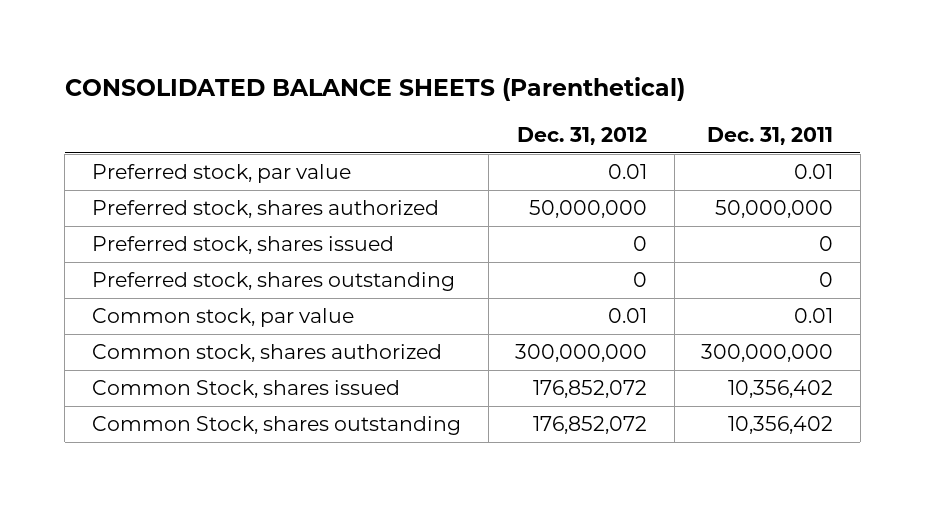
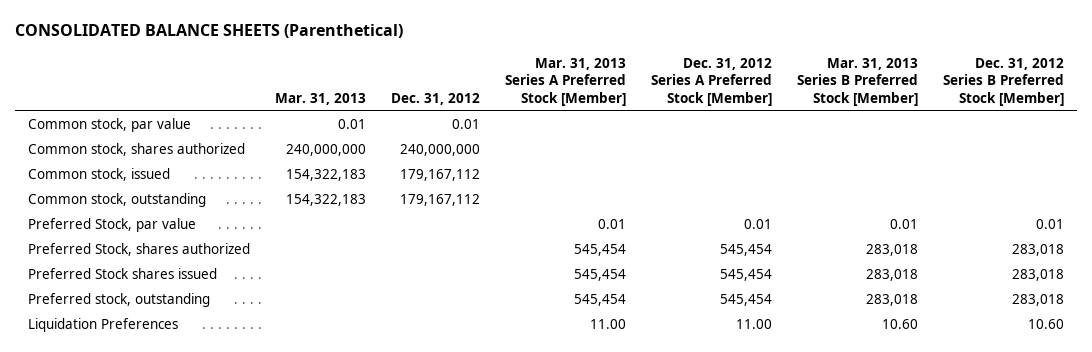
- | Dec. 31, 2012 | Dec. 31, 2011
+ | Mar. 31, 2013 | Dec. 31, 2012 | Mar. 31, 2013 Series A Preferred Stock [Member] | Dec. 31, 2012 Series A Preferred Stock [Member] | Mar. 31, 2013 Series B Preferred Stock [Member] | Dec. 31, 2012 Series B Preferred Stock [Member]
- Preferred stock, par value | 0.01 | 0.01
- Preferred stock, shares authorized | 50,000,000 | 50,000,000
- Preferred stock, shares issued | 0 | 0
- Preferred stock, shares outstanding | 0 | 0
- Common stock, shares authorized | 300,000,000 | 300,000,000
- Common Stock, shares issued | 176,852,072 | 10,356,402
- Common Stock, shares outstanding | 176,852,072 | 10,356,402
+ Common stock, shares authorized | 240,000,000 | 240,000,000 | | | |
+ Common stock, issued | 154,322,183 | 179,167,112 | | | |
+ Common stock, outstanding | 154,322,183 | 179,167,112 | | | |
+ Preferred Stock, par value | | | 0.01 | 0.01 | 0.01 | 0.01
+ Preferred Stock, shares authorized | | | 545,454 | 545,454 | 283,018 | 283,018
+ Preferred Stock shares issued | | | 545,454 | 545,454 | 283,018 | 283,018
+ Preferred stock, outstanding | | | 545,454 | 545,454 | 283,018 | 283,018
+ Liquidation Preferences | | | 11.00 | 11.00 | 10.60 | 10.60

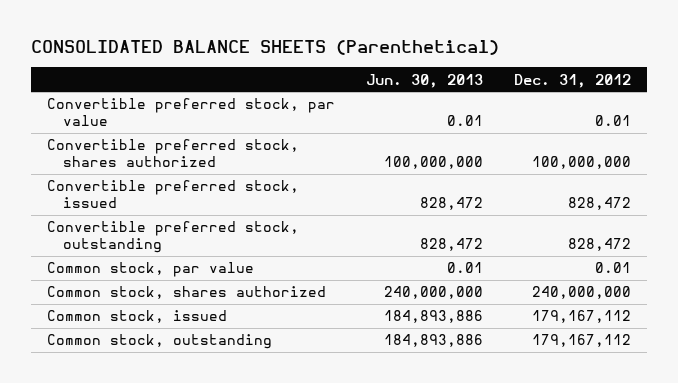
- | Mar. 31, 2013 | Dec. 31, 2012 | Mar. 31, 2013 Series A Preferred Stock [Member] | Dec. 31, 2012 Series A Preferred Stock [Member] | Mar. 31, 2013 Series B Preferred Stock [Member] | Dec. 31, 2012 Series B Preferred Stock [Member]
+ | Jun. 30, 2013 | Dec. 31, 2012
+ Convertible preferred stock, par value | 0.01 | 0.01
+ Convertible preferred stock, shares authorized | 100,000,000 | 100,000,000
+ Convertible preferred stock, issued | 828,472 | 828,472
+ Convertible preferred stock, outstanding | 828,472 | 828,472
- Preferred Stock, par value | | | 0.01 | 0.01 | 0.01 | 0.01
- Preferred Stock, shares authorized | | | 545,454 | 545,454 | 283,018 | 283,018
- Preferred Stock shares issued | | | 545,454 | 545,454 | 283,018 | 283,018
- Preferred stock, outstanding | | | 545,454 | 545,454 | 283,018 | 283,018
- Liquidation Preferences | | | 11.00 | 11.00 | 10.60 | 10.60

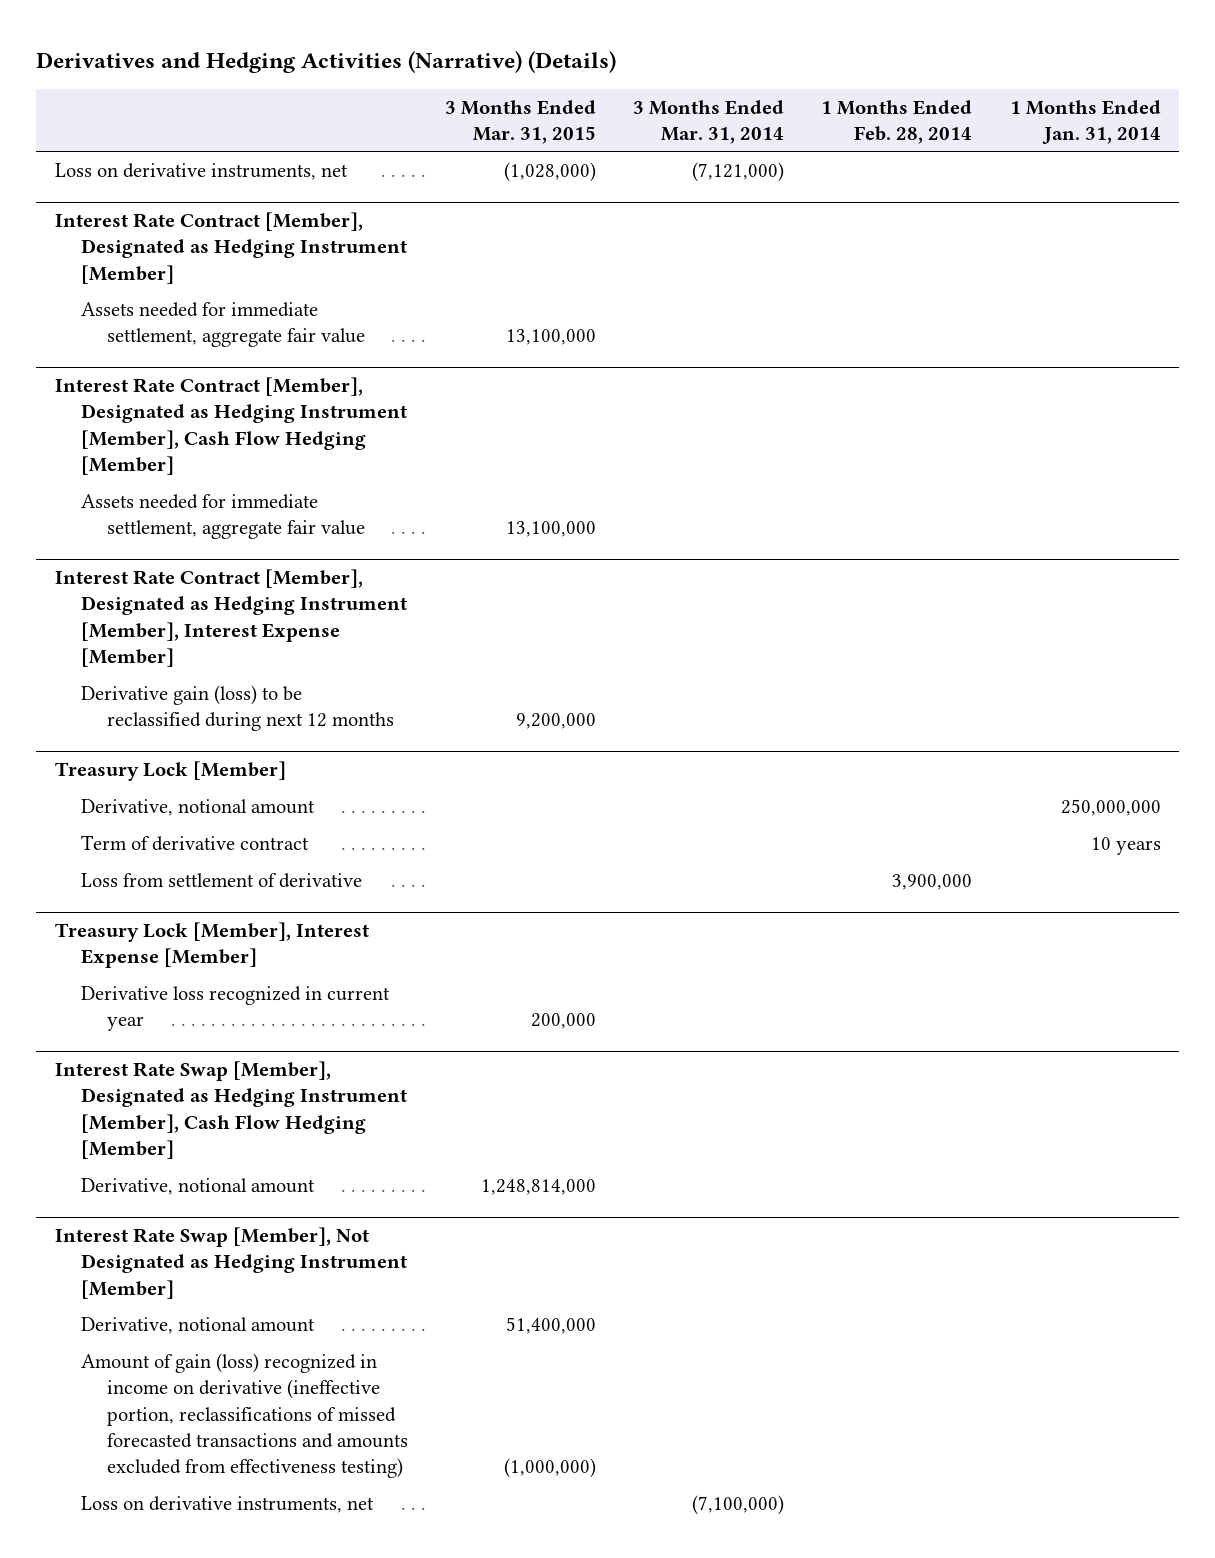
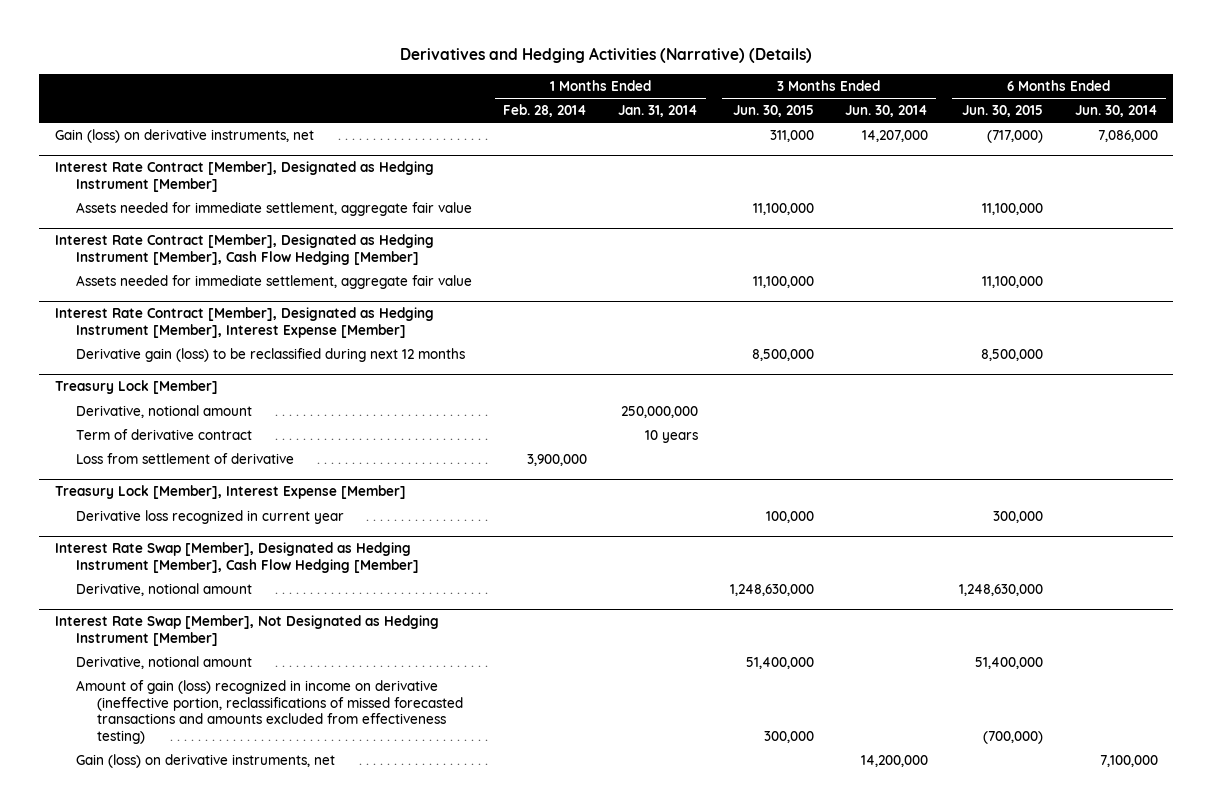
- | 3 Months Ended Mar. 31, 2015 | 3 Months Ended Mar. 31, 2014 | 1 Months Ended Feb. 28, 2014 | 1 Months Ended Jan. 31, 2014
+ | 1 Months Ended Feb. 28, 2014 | 1 Months Ended Jan. 31, 2014 | 3 Months Ended Jun. 30, 2015 | 3 Months Ended Jun. 30, 2014 | 6 Months Ended Jun. 30, 2015 | 6 Months Ended Jun. 30, 2014
- Loss on derivative instruments, net | (1,028,000) | (7,121,000) | |
+ Gain (loss) on derivative instruments, net | | | 311,000 | 14,207,000 | (717,000) | 7,086,000
@ Interest Rate Swap [Member], Not Designated as Hedging Instrument [Member]
- Loss on derivative instruments, net | | (7,100,000) | |
+ Gain (loss) on derivative instruments, net | | | | 14,200,000 | | 7,100,000

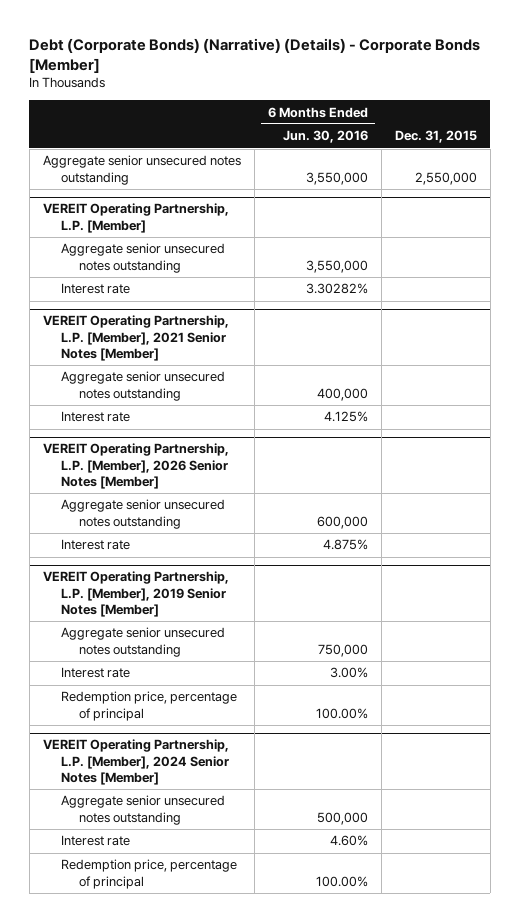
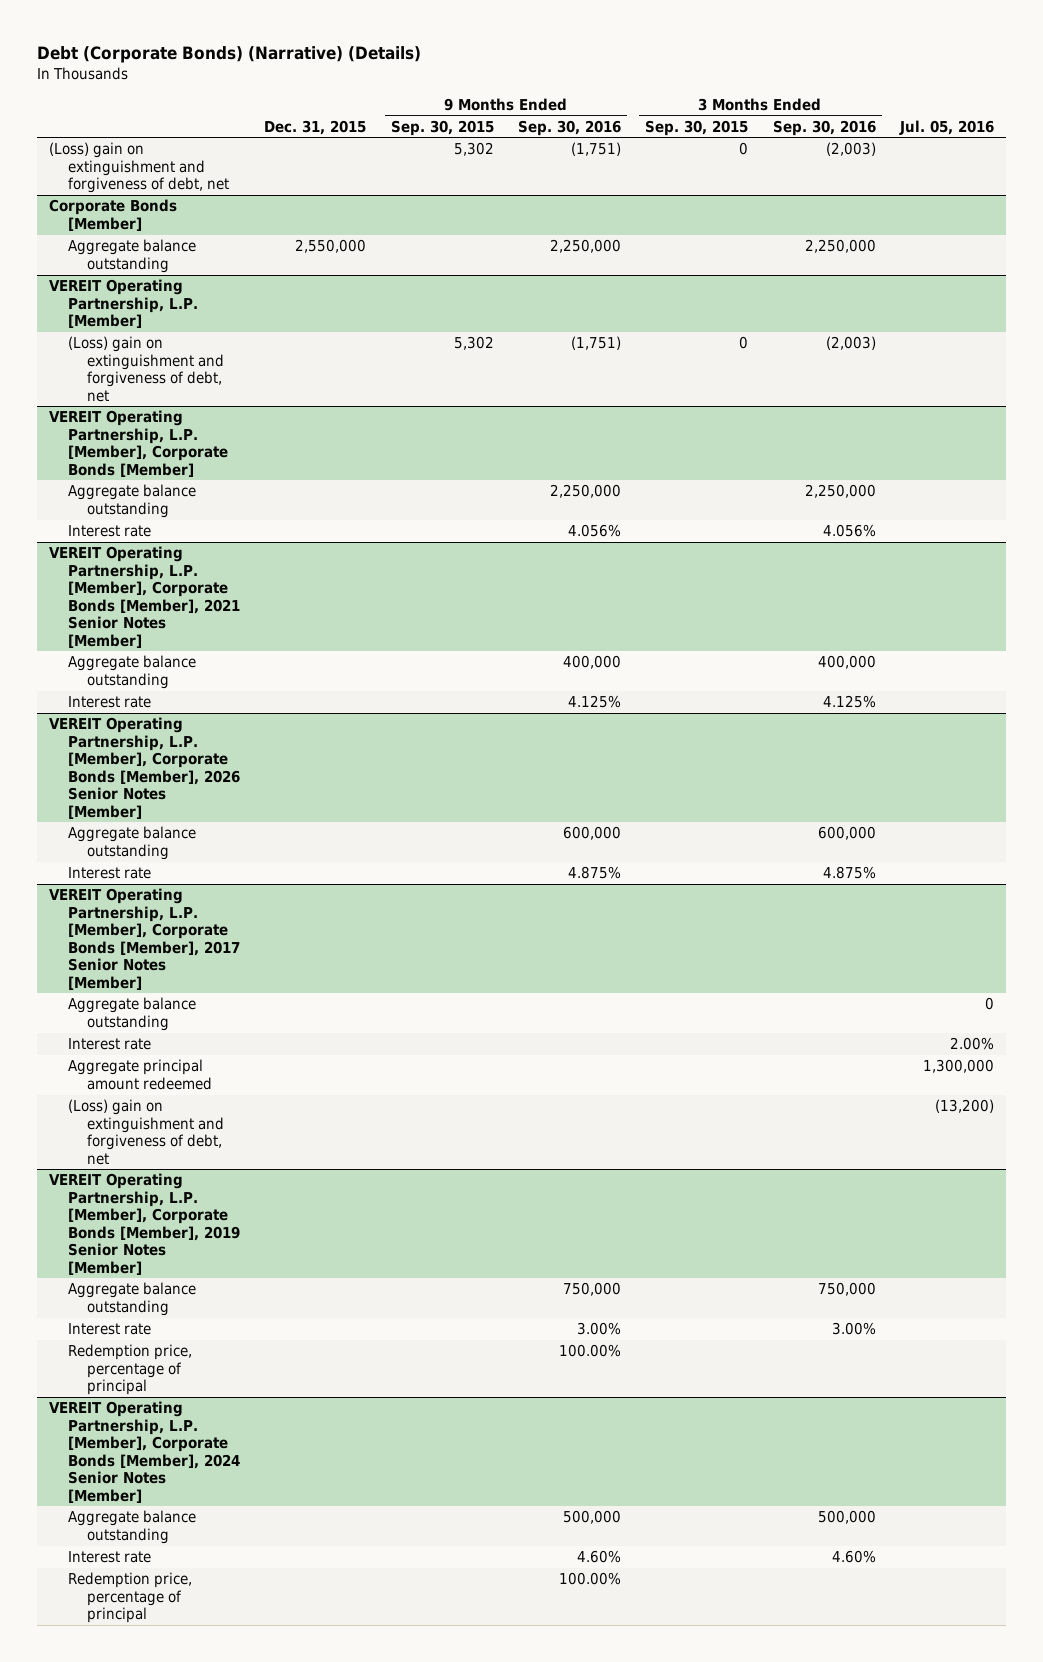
- Debt (Corporate Bonds) (Narrative) (Details) - Corporate Bonds [Member]
+ Debt (Corporate Bonds) (Narrative) (Details)
- | 6 Months Ended Jun. 30, 2016 | Dec. 31, 2015
+ | Dec. 31, 2015 | 9 Months Ended Sep. 30, 2015 | 9 Months Ended Sep. 30, 2016 | 3 Months Ended Sep. 30, 2015 | 3 Months Ended Sep. 30, 2016 | Jul. 05, 2016
- Aggregate senior unsecured notes outstanding | 3,550,000 | 2,550,000
+ (Loss) gain on extinguishment and forgiveness of debt, net | | 5,302 | (1,751) | 0 | (2,003) |
+ Corporate Bonds [Member]
+ Aggregate balance outstanding | 2,550,000 | | 2,250,000 | | 2,250,000 |
@ VEREIT Operating Partnership, L.P. [Member]
- Aggregate senior unsecured notes outstanding | 3,550,000 |
- Interest rate | 3.30282% |
- VEREIT Operating Partnership, L.P. [Member], 2021 Senior Notes [Member]
- Aggregate senior unsecured notes outstanding | 400,000 |
@ VEREIT Operating Partnership, L.P. [Member]
+ (Loss) gain on extinguishment and forgiveness of debt, net | | 5,302 | (1,751) | 0 | (2,003) |
+ VEREIT Operating Partnership, L.P. [Member], Corporate Bonds [Member]
+ Aggregate balance outstanding | | | 2,250,000 | | 2,250,000 |
+ Interest rate | | | 4.056% | | 4.056% |
+ VEREIT Operating Partnership, L.P. [Member], Corporate Bonds [Member], 2021 Senior Notes [Member]
+ Aggregate balance outstanding | | | 400,000 | | 400,000 |
- VEREIT Operating Partnership, L.P. [Member], 2026 Senior Notes [Member]
- Aggregate senior unsecured notes outstanding | 600,000 |
+ VEREIT Operating Partnership, L.P. [Member], Corporate Bonds [Member], 2026 Senior Notes [Member]
+ Aggregate balance outstanding | | | 600,000 | | 600,000 |
- VEREIT Operating Partnership, L.P. [Member], 2019 Senior Notes [Member]
- Aggregate senior unsecured notes outstanding | 750,000 |
+ VEREIT Operating Partnership, L.P. [Member], Corporate Bonds [Member], 2017 Senior Notes [Member]
+ Aggregate balance outstanding | | | | | | 0
+ Interest rate | | | | | | 2.00%
+ Aggregate principal amount redeemed | | | | | | 1,300,000
+ (Loss) gain on extinguishment and forgiveness of debt, net | | | | | | (13,200)
+ VEREIT Operating Partnership, L.P. [Member], Corporate Bonds [Member], 2019 Senior Notes [Member]
+ Aggregate balance outstanding | | | 750,000 | | 750,000 |
- VEREIT Operating Partnership, L.P. [Member], 2024 Senior Notes [Member]
- Aggregate senior unsecured notes outstanding | 500,000 |
+ VEREIT Operating Partnership, L.P. [Member], Corporate Bonds [Member], 2024 Senior Notes [Member]
+ Aggregate balance outstanding | | | 500,000 | | 500,000 |

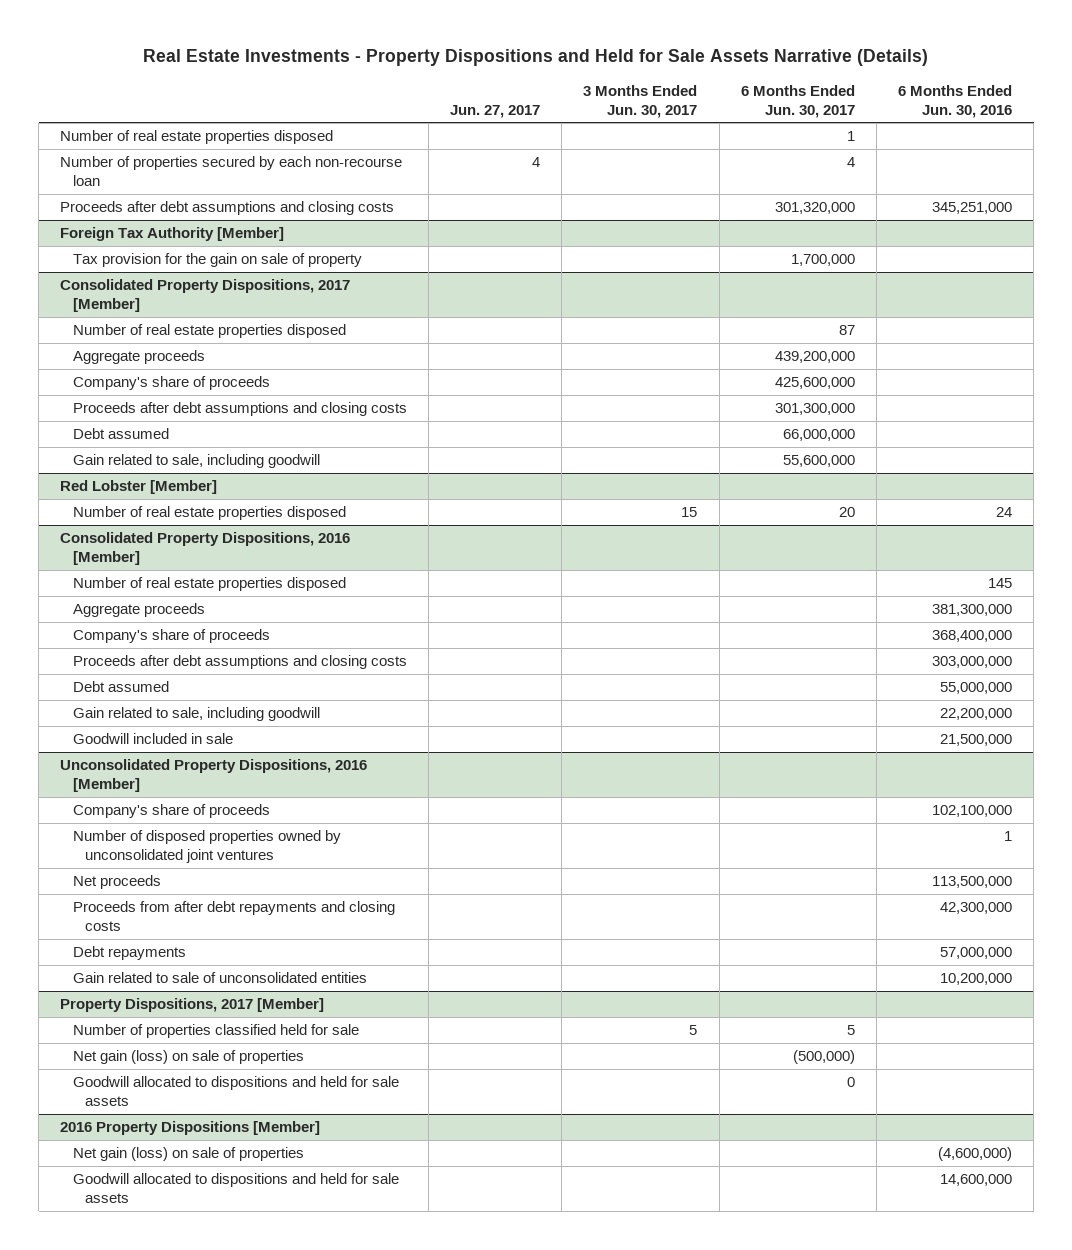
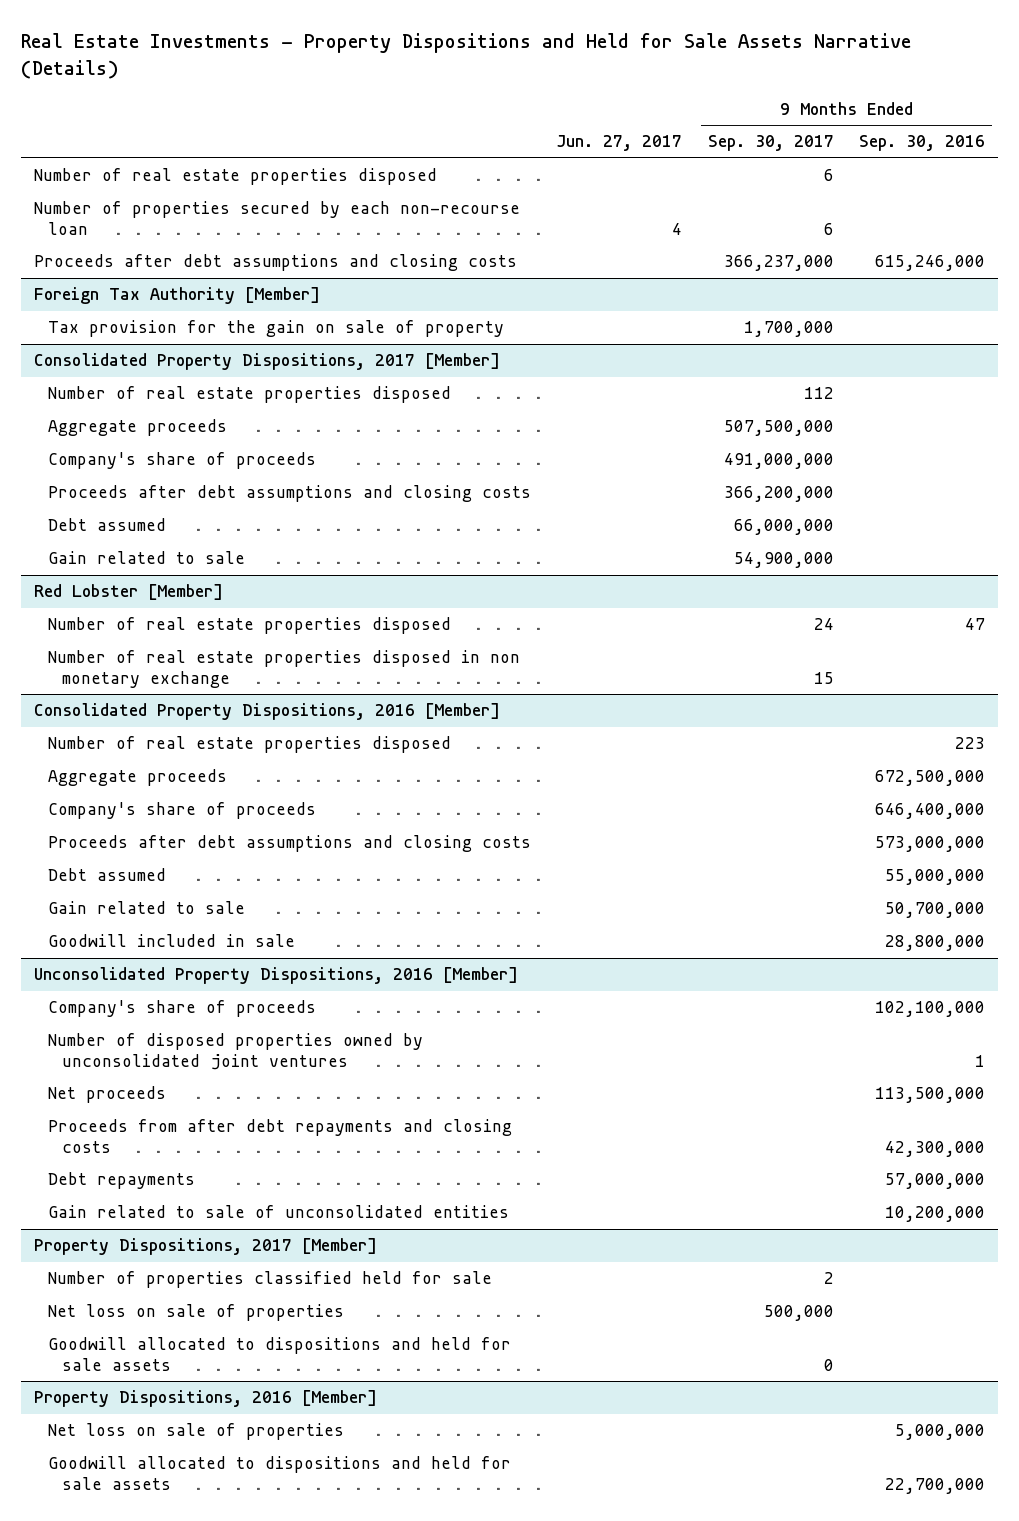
- | Jun. 27, 2017 | 3 Months Ended Jun. 30, 2017 | 6 Months Ended Jun. 30, 2017 | 6 Months Ended Jun. 30, 2016
+ | Jun. 27, 2017 | 9 Months Ended Sep. 30, 2017 | 9 Months Ended Sep. 30, 2016
@ Consolidated Property Dispositions, 2017 [Member]
- Gain related to sale, including goodwill | | | 55,600,000 |
+ Gain related to sale | | 54,900,000 |
@ Red Lobster [Member]
+ Number of real estate properties disposed in non monetary exchange | | 15 |
@ Consolidated Property Dispositions, 2016 [Member]
- Gain related to sale, including goodwill | | | | 22,200,000
+ Gain related to sale | | | 50,700,000
@ Property Dispositions, 2017 [Member]
- Net gain (loss) on sale of properties | | | (500,000) |
+ Net loss on sale of properties | | 500,000 |
- 2016 Property Dispositions [Member]
- Net gain (loss) on sale of properties | | | | (4,600,000)
+ Property Dispositions, 2016 [Member]
+ Net loss on sale of properties | | | 5,000,000

